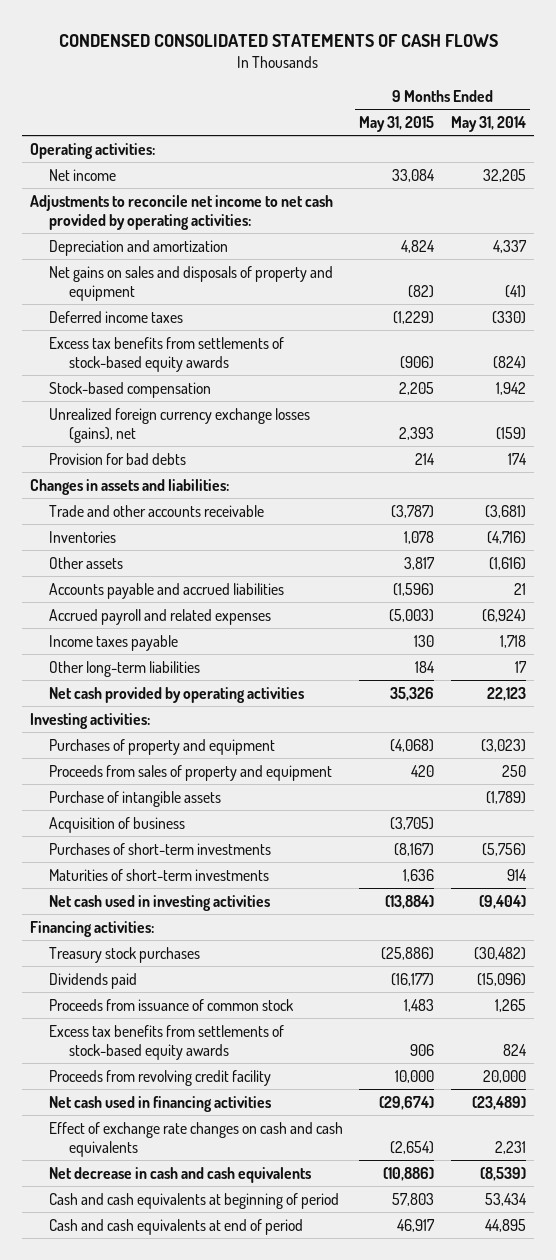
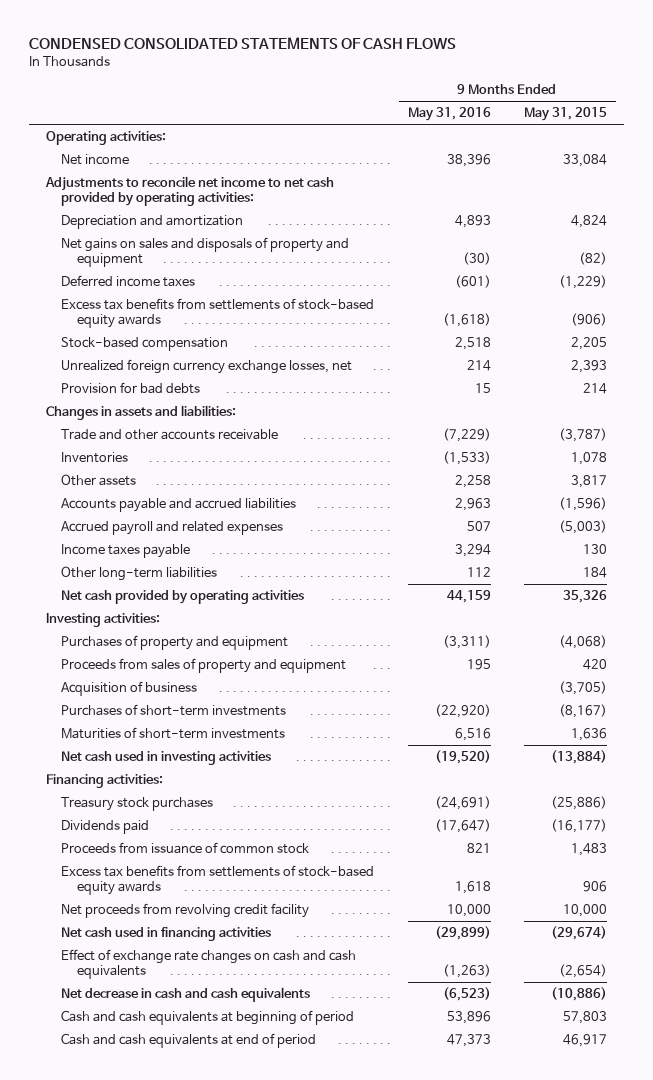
- | 9 Months Ended May 31, 2015 | 9 Months Ended May 31, 2014
+ | 9 Months Ended May 31, 2016 | 9 Months Ended May 31, 2015
- Unrealized foreign currency exchange losses (gains), net | 2,393 | (159)
+ Unrealized foreign currency exchange losses, net | 214 | 2,393
- Purchase of intangible assets | | (1,789)
- Proceeds from revolving credit facility | 10,000 | 20,000
+ Net proceeds from revolving credit facility | 10,000 | 10,000

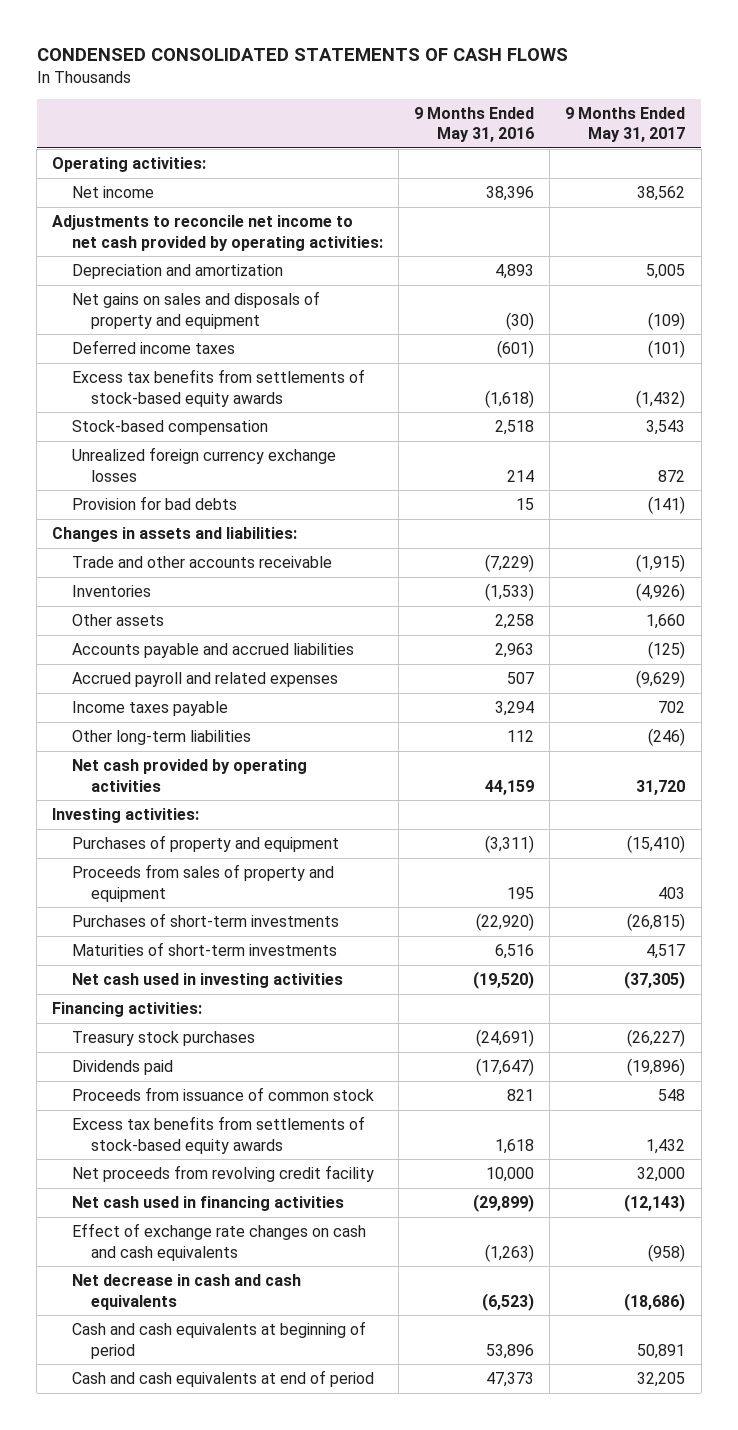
- | 9 Months Ended May 31, 2016 | 9 Months Ended May 31, 2015
+ | 9 Months Ended May 31, 2016 | 9 Months Ended May 31, 2017
- Unrealized foreign currency exchange losses, net | 214 | 2,393
+ Unrealized foreign currency exchange losses | 214 | 872
- Acquisition of business | | (3,705)

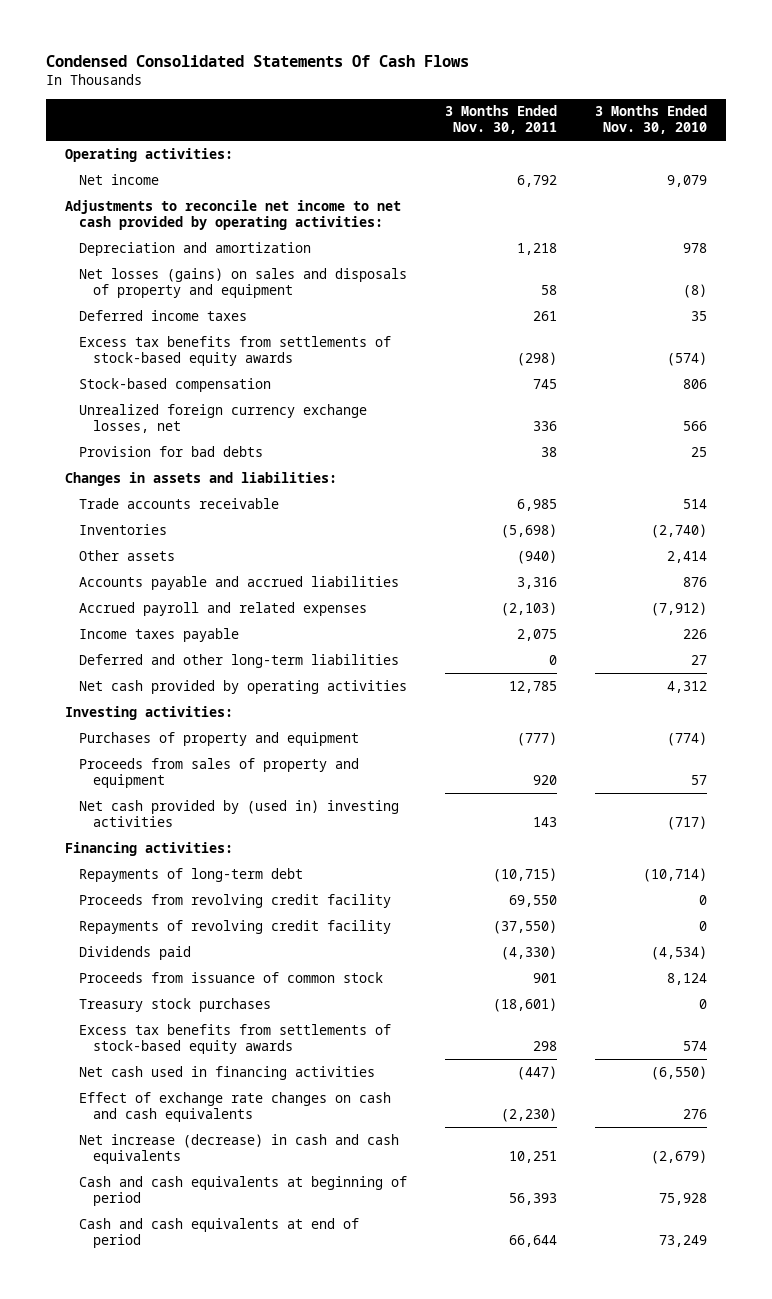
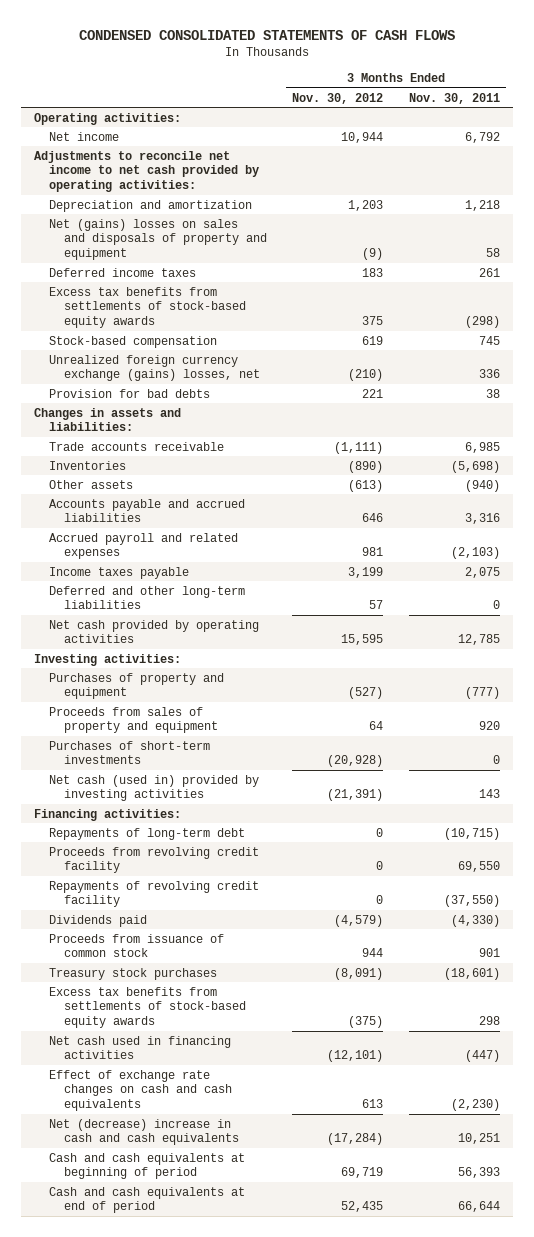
- Condensed Consolidated Statements Of Cash Flows
+ CONDENSED CONSOLIDATED STATEMENTS OF CASH FLOWS
- | 3 Months Ended Nov. 30, 2011 | 3 Months Ended Nov. 30, 2010
+ | 3 Months Ended Nov. 30, 2012 | 3 Months Ended Nov. 30, 2011
- Net losses (gains) on sales and disposals of property and equipment | 58 | (8)
+ Net (gains) losses on sales and disposals of property and equipment | (9) | 58
- Unrealized foreign currency exchange losses, net | 336 | 566
+ Unrealized foreign currency exchange (gains) losses, net | (210) | 336
- Net cash provided by (used in) investing activities | 143 | (717)
+ Purchases of short-term investments | (20,928) | 0
+ Net cash (used in) provided by investing activities | (21,391) | 143
- Net increase (decrease) in cash and cash equivalents | 10,251 | (2,679)
+ Net (decrease) increase in cash and cash equivalents | (17,284) | 10,251

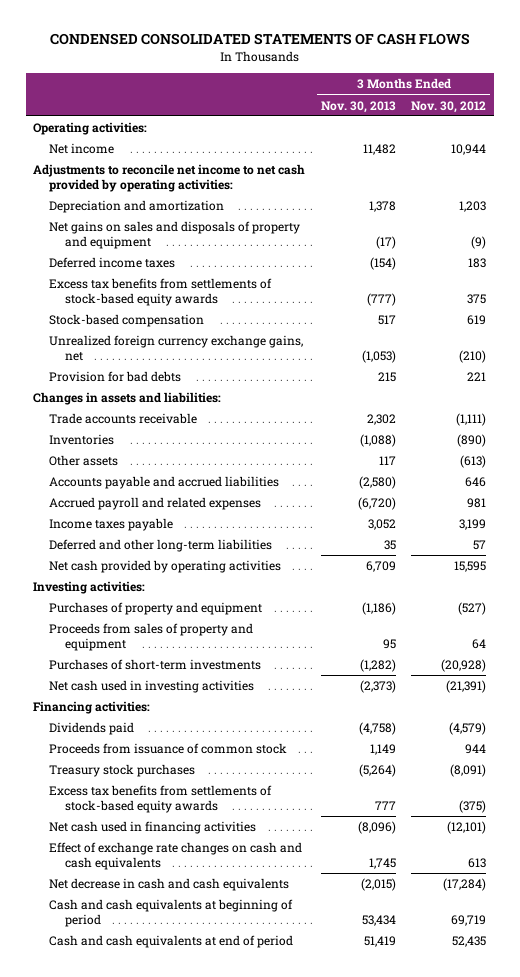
- | 3 Months Ended Nov. 30, 2012 | 3 Months Ended Nov. 30, 2011
+ | 3 Months Ended Nov. 30, 2013 | 3 Months Ended Nov. 30, 2012
- Net (gains) losses on sales and disposals of property and equipment | (9) | 58
+ Net gains on sales and disposals of property and equipment | (17) | (9)
- Unrealized foreign currency exchange (gains) losses, net | (210) | 336
+ Unrealized foreign currency exchange gains, net | (1,053) | (210)
- Net cash (used in) provided by investing activities | (21,391) | 143
+ Net cash used in investing activities | (2,373) | (21,391)
- Repayments of long-term debt | 0 | (10,715)
- Proceeds from revolving credit facility | 0 | 69,550
- Repayments of revolving credit facility | 0 | (37,550)
- Net (decrease) increase in cash and cash equivalents | (17,284) | 10,251
+ Net decrease in cash and cash equivalents | (2,015) | (17,284)

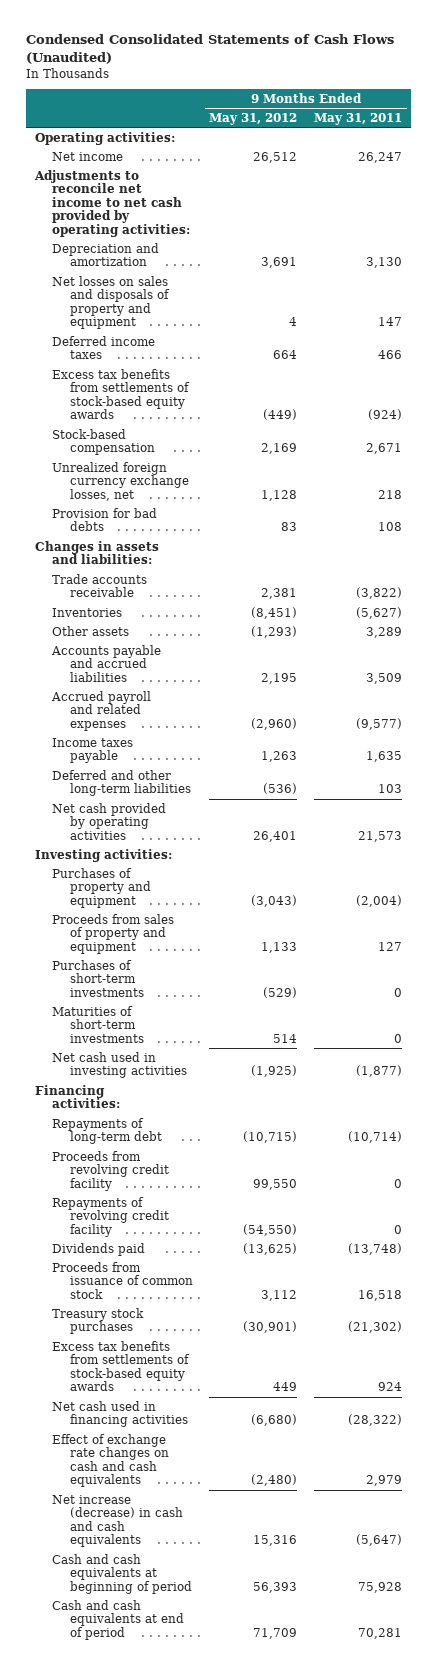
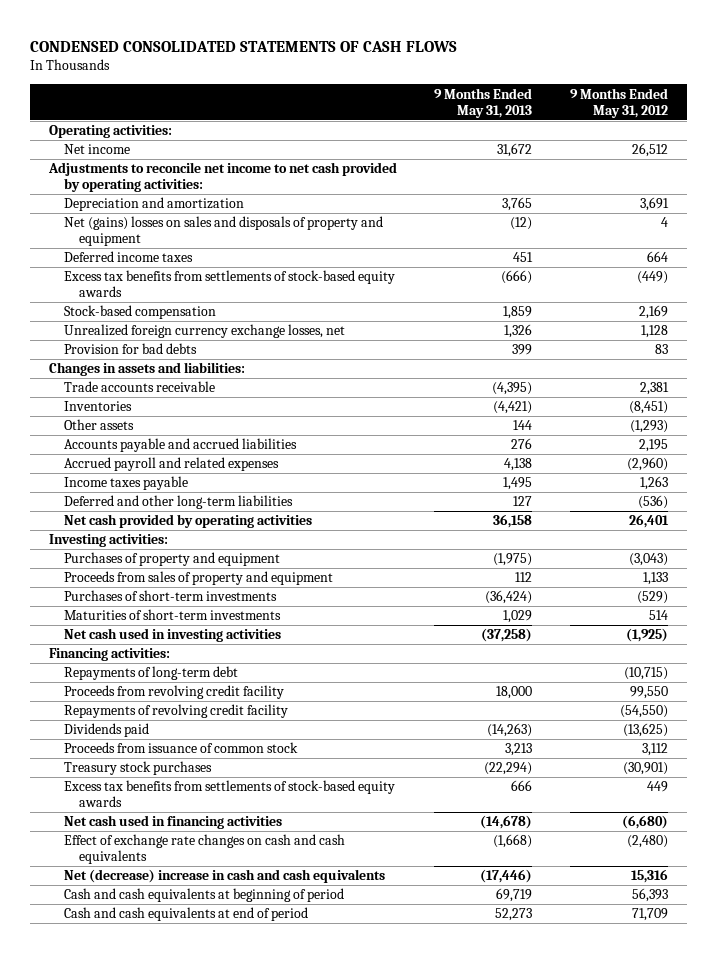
- Condensed Consolidated Statements of Cash Flows (Unaudited)
+ CONDENSED CONSOLIDATED STATEMENTS OF CASH FLOWS
- | 9 Months Ended May 31, 2012 | 9 Months Ended May 31, 2011
+ | 9 Months Ended May 31, 2013 | 9 Months Ended May 31, 2012
- Net losses on sales and disposals of property and equipment | 4 | 147
+ Net (gains) losses on sales and disposals of property and equipment | (12) | 4
- Net increase (decrease) in cash and cash equivalents | 15,316 | (5,647)
+ Net (decrease) increase in cash and cash equivalents | (17,446) | 15,316

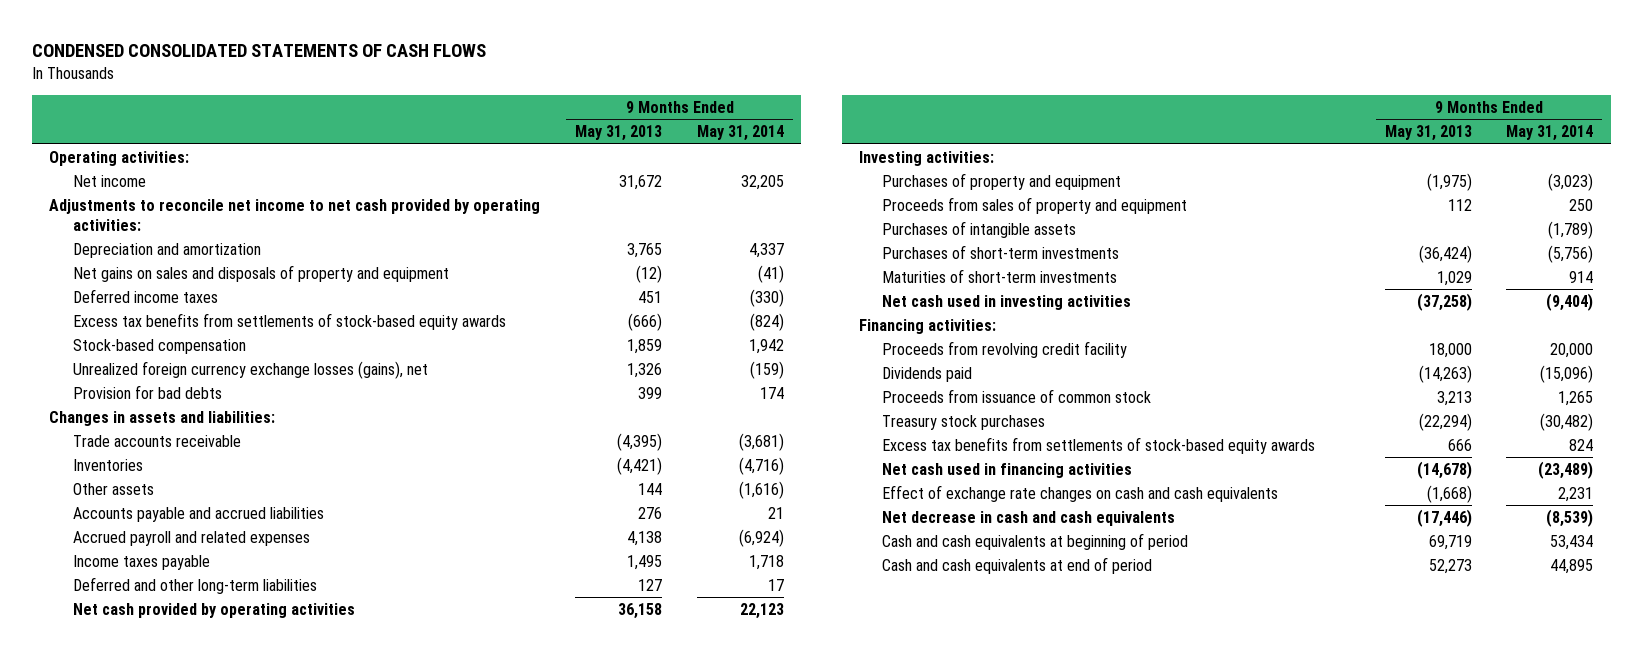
- | 9 Months Ended May 31, 2013 | 9 Months Ended May 31, 2012
+ | 9 Months Ended May 31, 2013 | 9 Months Ended May 31, 2014
- Net (gains) losses on sales and disposals of property and equipment | (12) | 4
+ Net gains on sales and disposals of property and equipment | (12) | (41)
- Unrealized foreign currency exchange losses, net | 1,326 | 1,128
+ Unrealized foreign currency exchange losses (gains), net | 1,326 | (159)
+ Purchases of intangible assets | | (1,789)
- Repayments of long-term debt | | (10,715)
- Repayments of revolving credit facility | | (54,550)
- Net (decrease) increase in cash and cash equivalents | (17,446) | 15,316
+ Net decrease in cash and cash equivalents | (17,446) | (8,539)

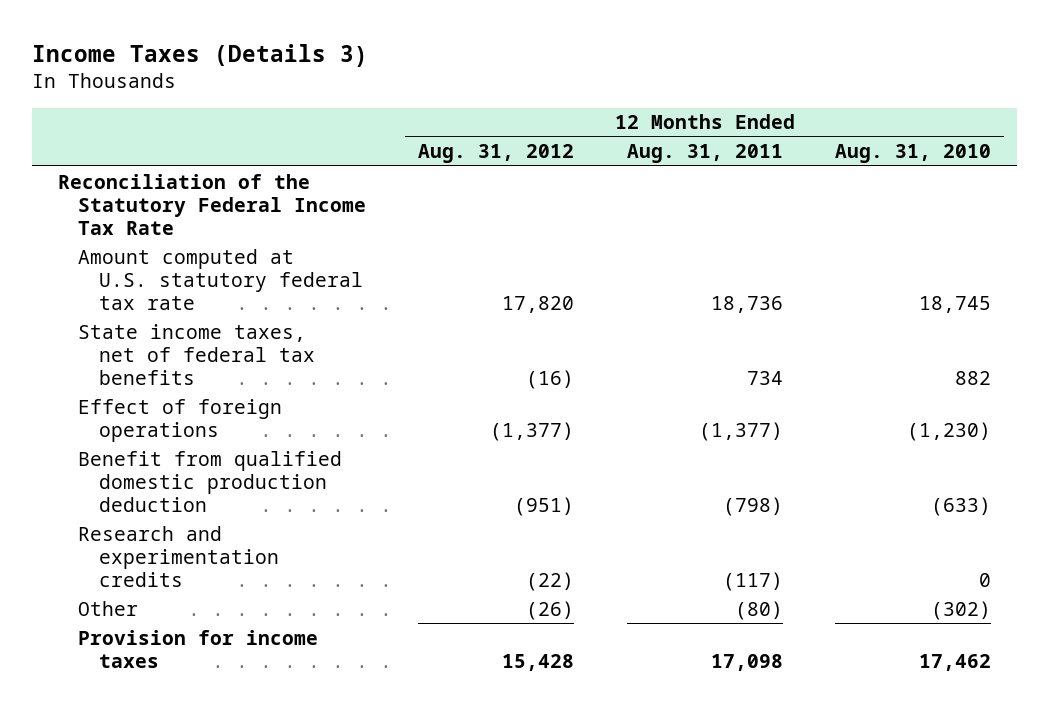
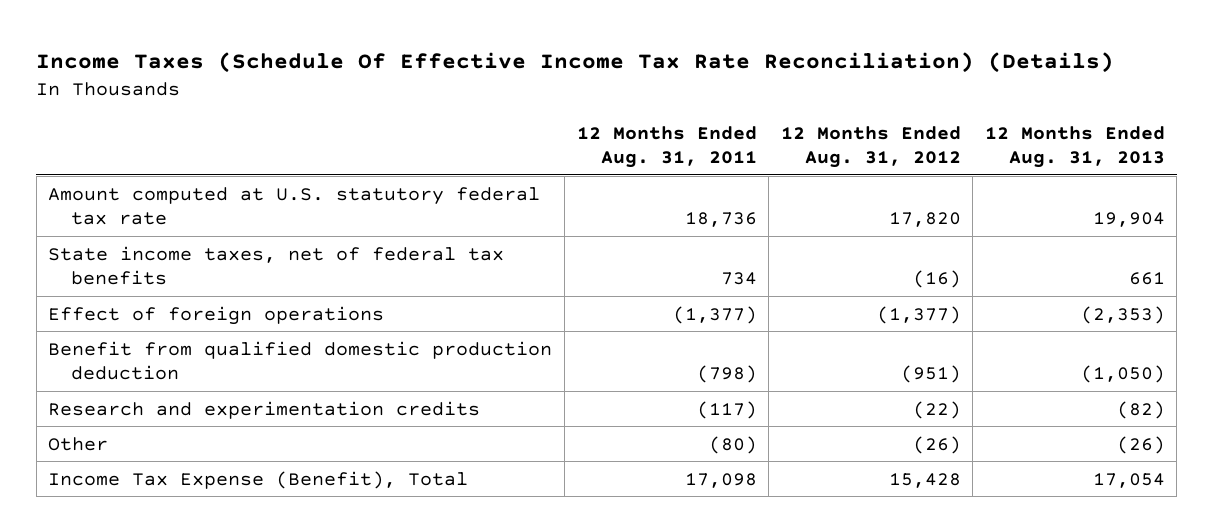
- Income Taxes (Details 3)
+ Income Taxes (Schedule Of Effective Income Tax Rate Reconciliation) (Details)
- | 12 Months Ended Aug. 31, 2012 | 12 Months Ended Aug. 31, 2011 | 12 Months Ended Aug. 31, 2010
+ | 12 Months Ended Aug. 31, 2011 | 12 Months Ended Aug. 31, 2012 | 12 Months Ended Aug. 31, 2013
- Reconciliation of the Statutory Federal Income Tax Rate
- Provision for income taxes | 15,428 | 17,098 | 17,462
+ Income Tax Expense (Benefit), Total | 17,098 | 15,428 | 17,054

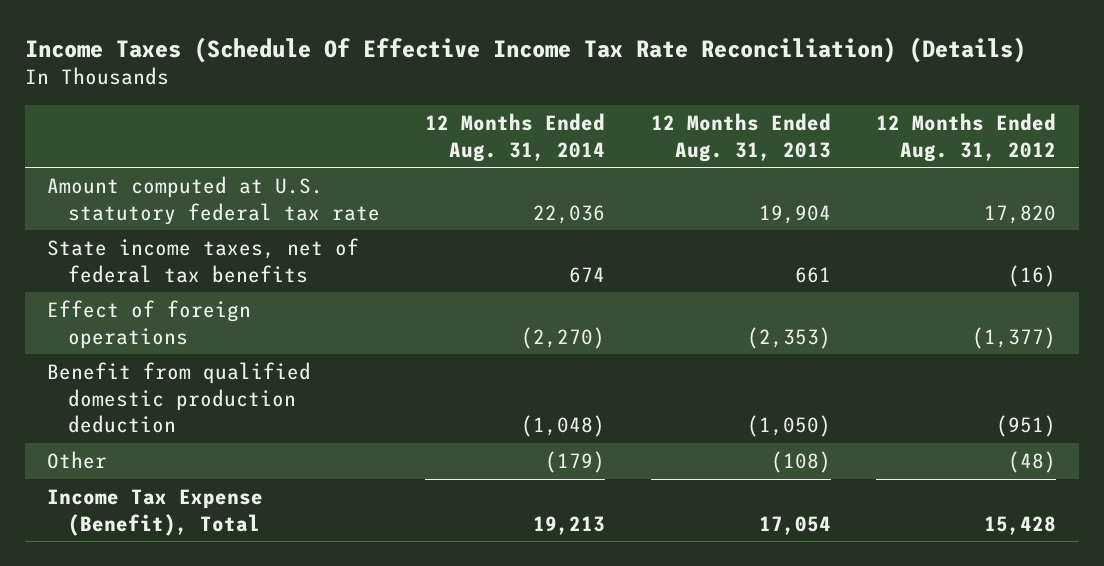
- | 12 Months Ended Aug. 31, 2011 | 12 Months Ended Aug. 31, 2012 | 12 Months Ended Aug. 31, 2013
+ | 12 Months Ended Aug. 31, 2014 | 12 Months Ended Aug. 31, 2013 | 12 Months Ended Aug. 31, 2012
- Research and experimentation credits | (117) | (22) | (82)
- Other | (80) | (26) | (26)
+ Other | (179) | (108) | (48)

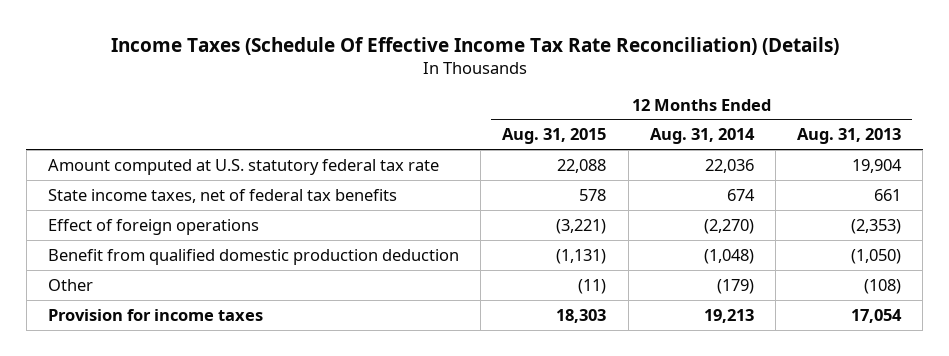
- | 12 Months Ended Aug. 31, 2014 | 12 Months Ended Aug. 31, 2013 | 12 Months Ended Aug. 31, 2012
+ | 12 Months Ended Aug. 31, 2015 | 12 Months Ended Aug. 31, 2014 | 12 Months Ended Aug. 31, 2013
- Income Tax Expense (Benefit), Total | 19,213 | 17,054 | 15,428
+ Provision for income taxes | 18,303 | 19,213 | 17,054

